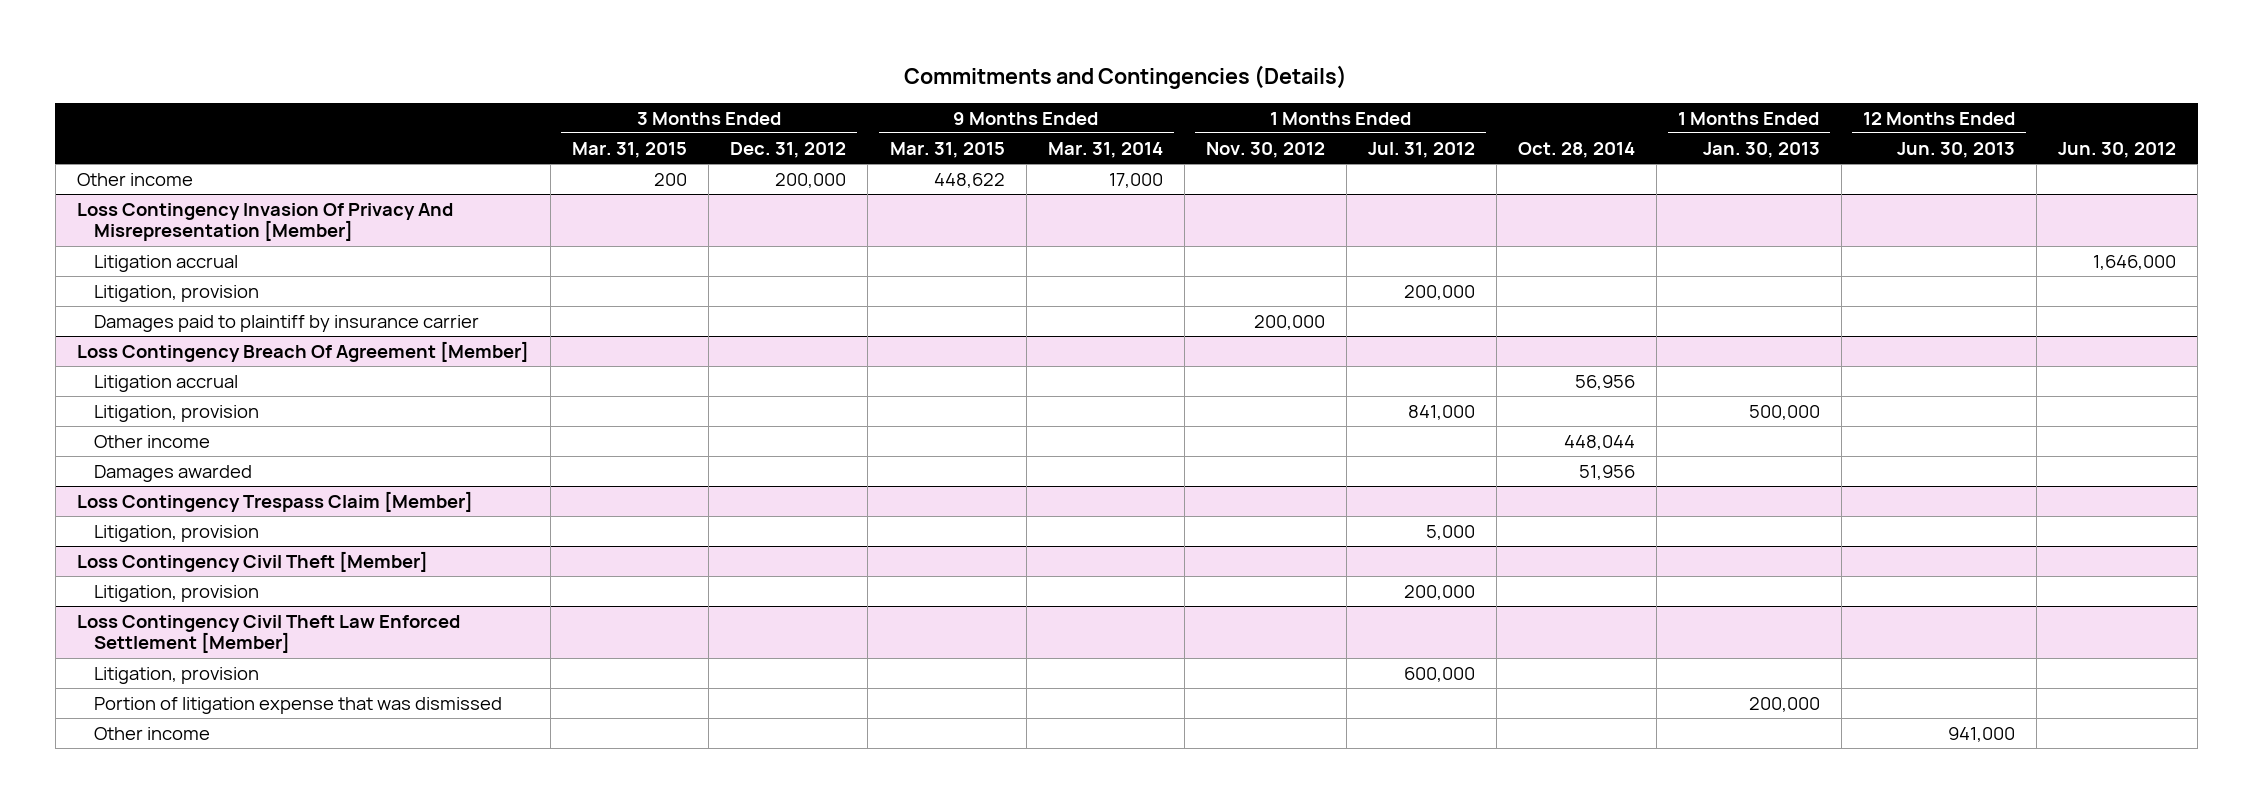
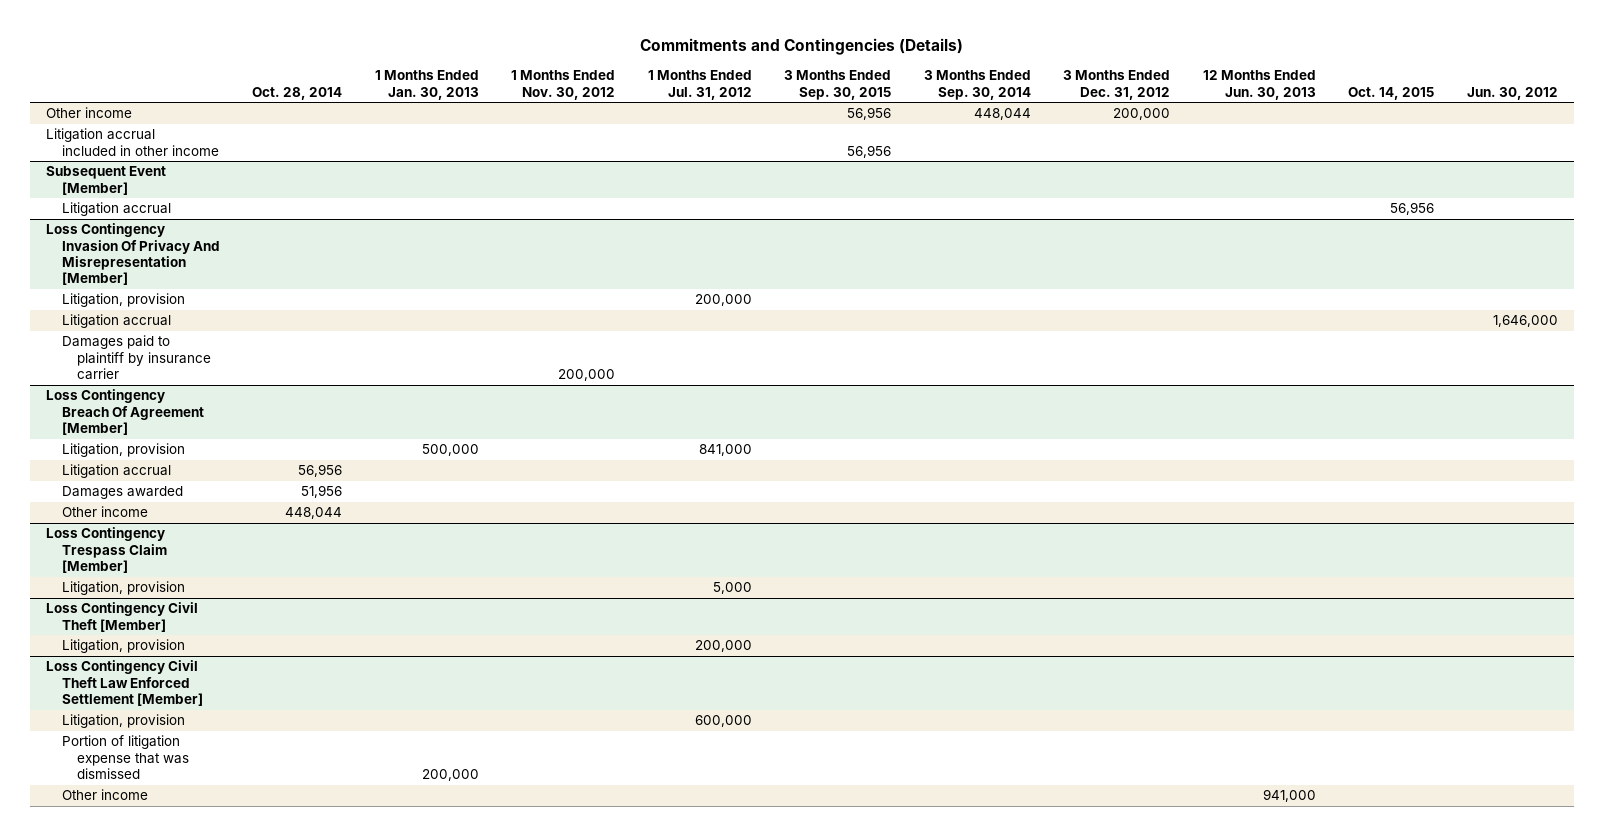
- | 3 Months Ended Mar. 31, 2015 | 3 Months Ended Dec. 31, 2012 | 9 Months Ended Mar. 31, 2015 | 9 Months Ended Mar. 31, 2014 | 1 Months Ended Nov. 30, 2012 | 1 Months Ended Jul. 31, 2012 | Oct. 28, 2014 | 1 Months Ended Jan. 30, 2013 | 12 Months Ended Jun. 30, 2013 | Jun. 30, 2012
+ | Oct. 28, 2014 | 1 Months Ended Jan. 30, 2013 | 1 Months Ended Nov. 30, 2012 | 1 Months Ended Jul. 31, 2012 | 3 Months Ended Sep. 30, 2015 | 3 Months Ended Sep. 30, 2014 | 3 Months Ended Dec. 31, 2012 | 12 Months Ended Jun. 30, 2013 | Oct. 14, 2015 | Jun. 30, 2012
+ Litigation accrual included in other income | | | | | 56,956 | | | | |
+ Subsequent Event [Member]
+ Litigation accrual | | | | | | | | | 56,956 |
@ Loss Contingency Invasion Of Privacy And Misrepresentation [Member]
moved down: Litigation accrual | | | | | | | | | | 1,646,000
@ Loss Contingency Breach Of Agreement [Member]
moved down: Litigation accrual | 56,956 | | | | | | | | |
moved down: Other income | 448,044 | | | | | | | | |

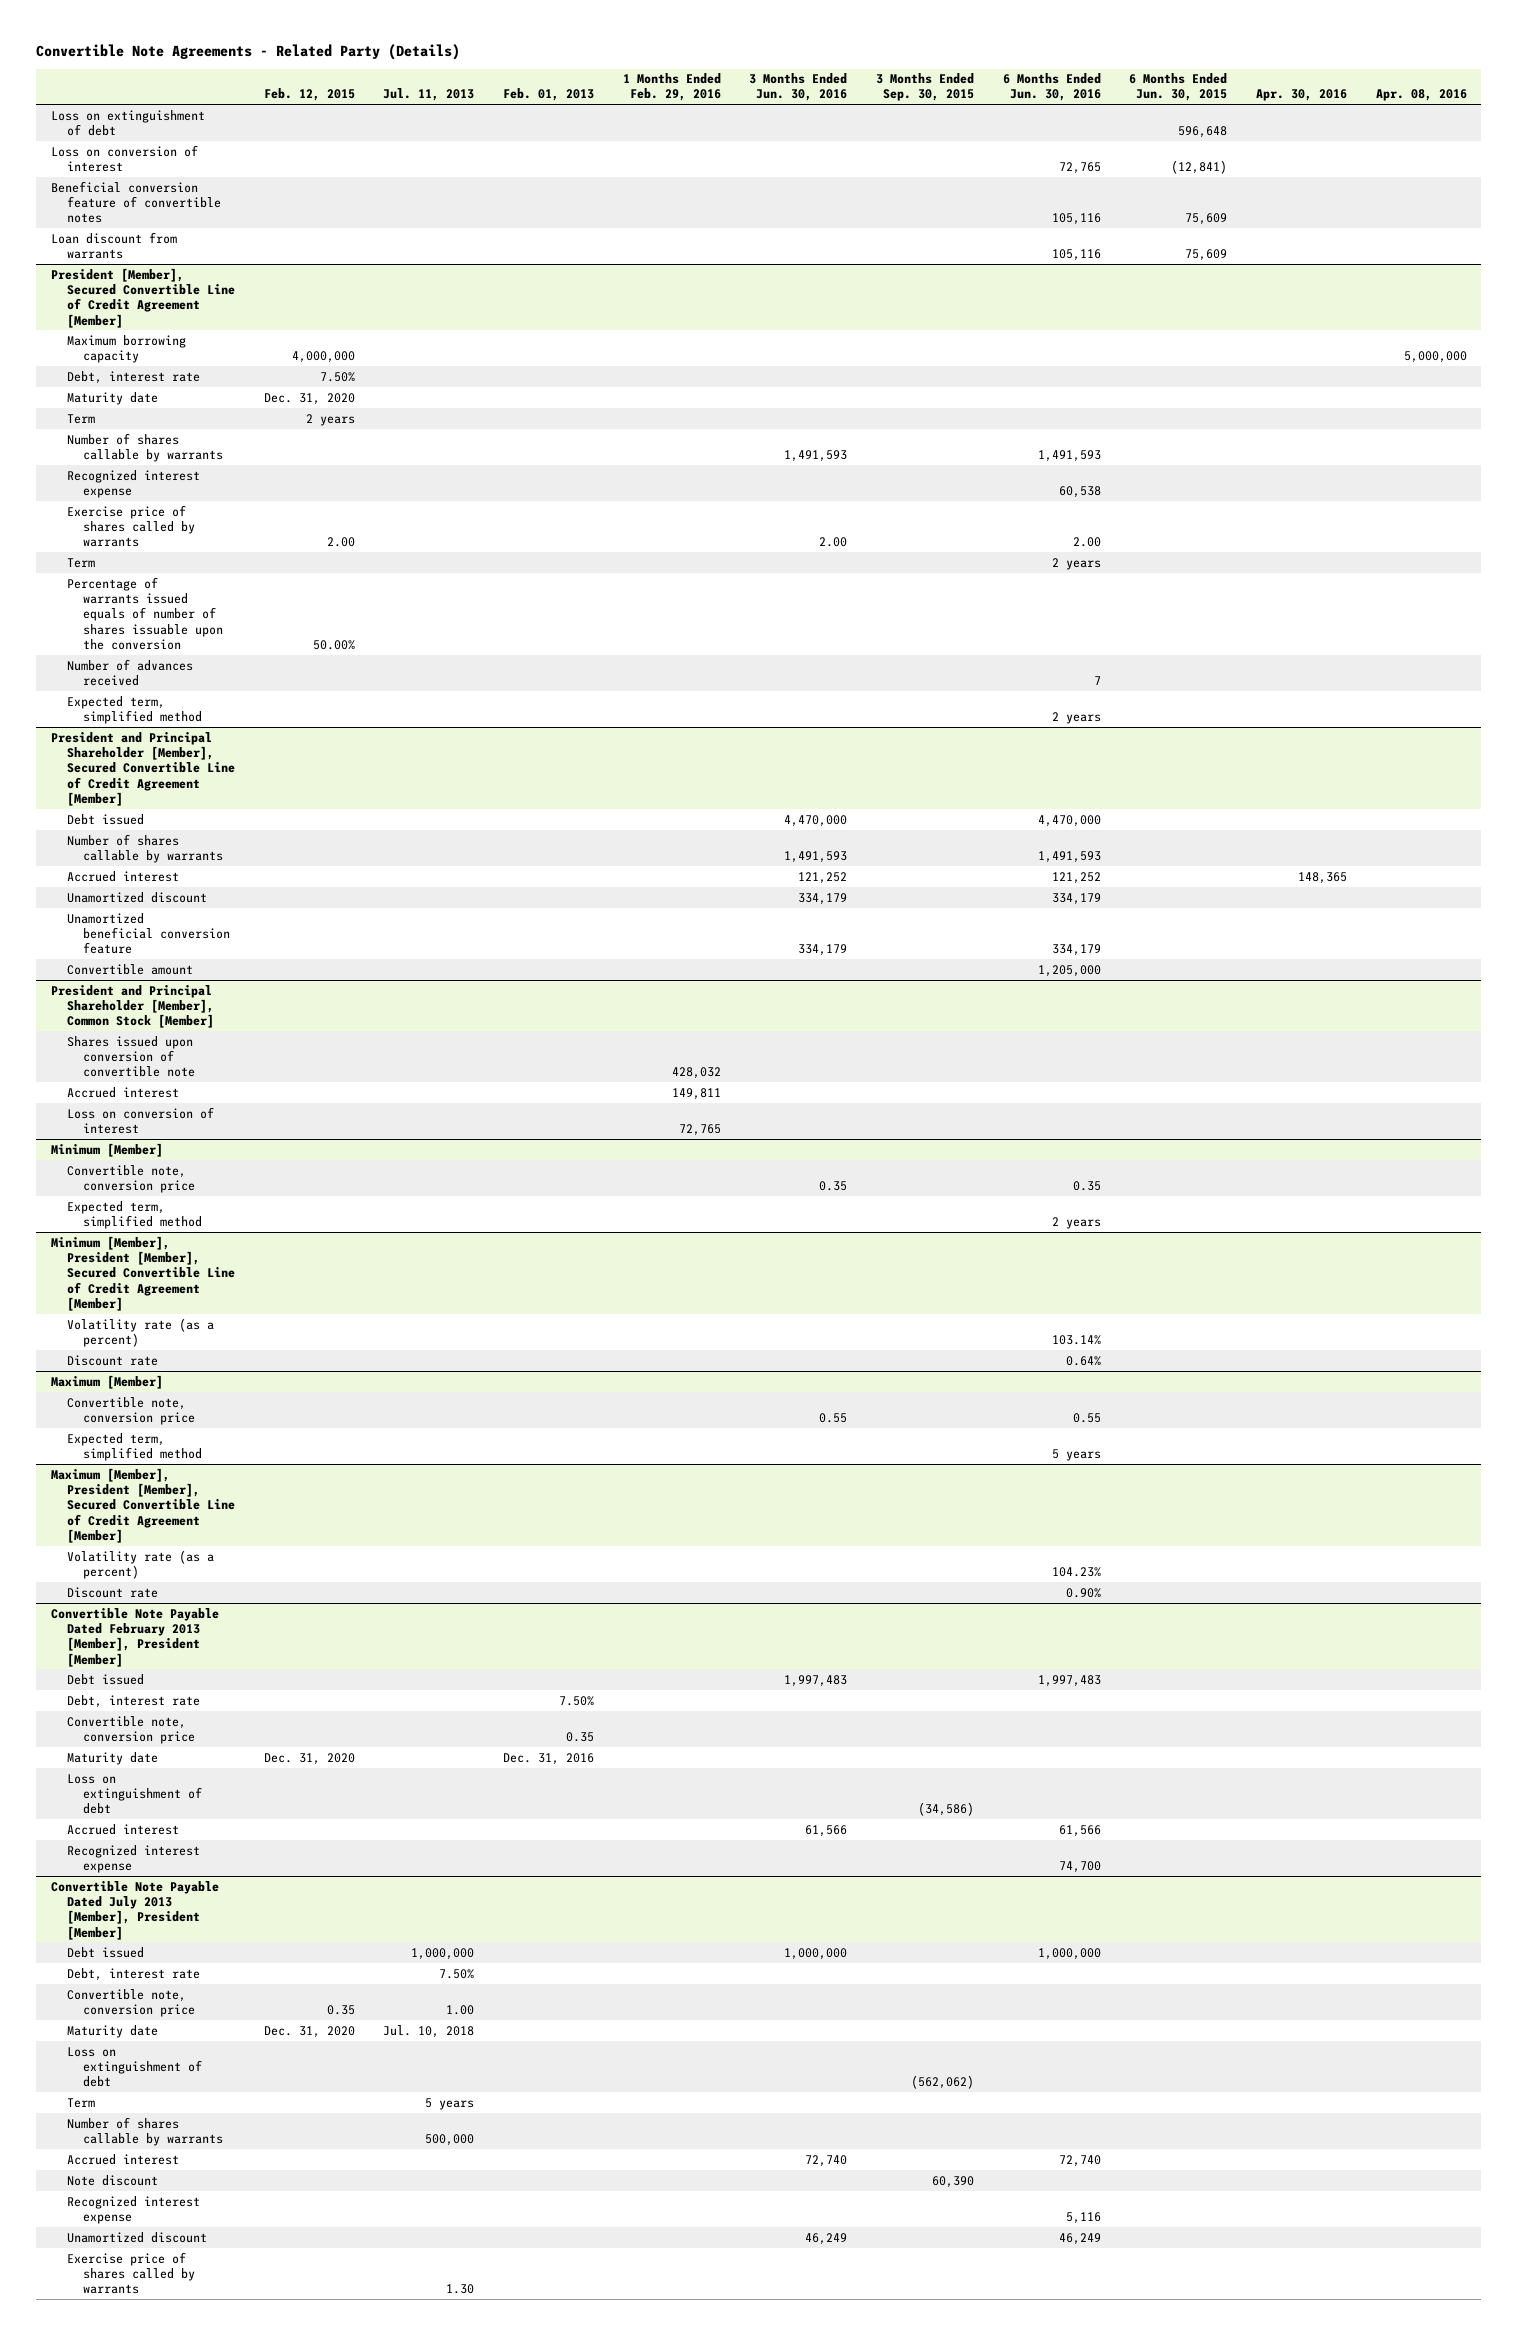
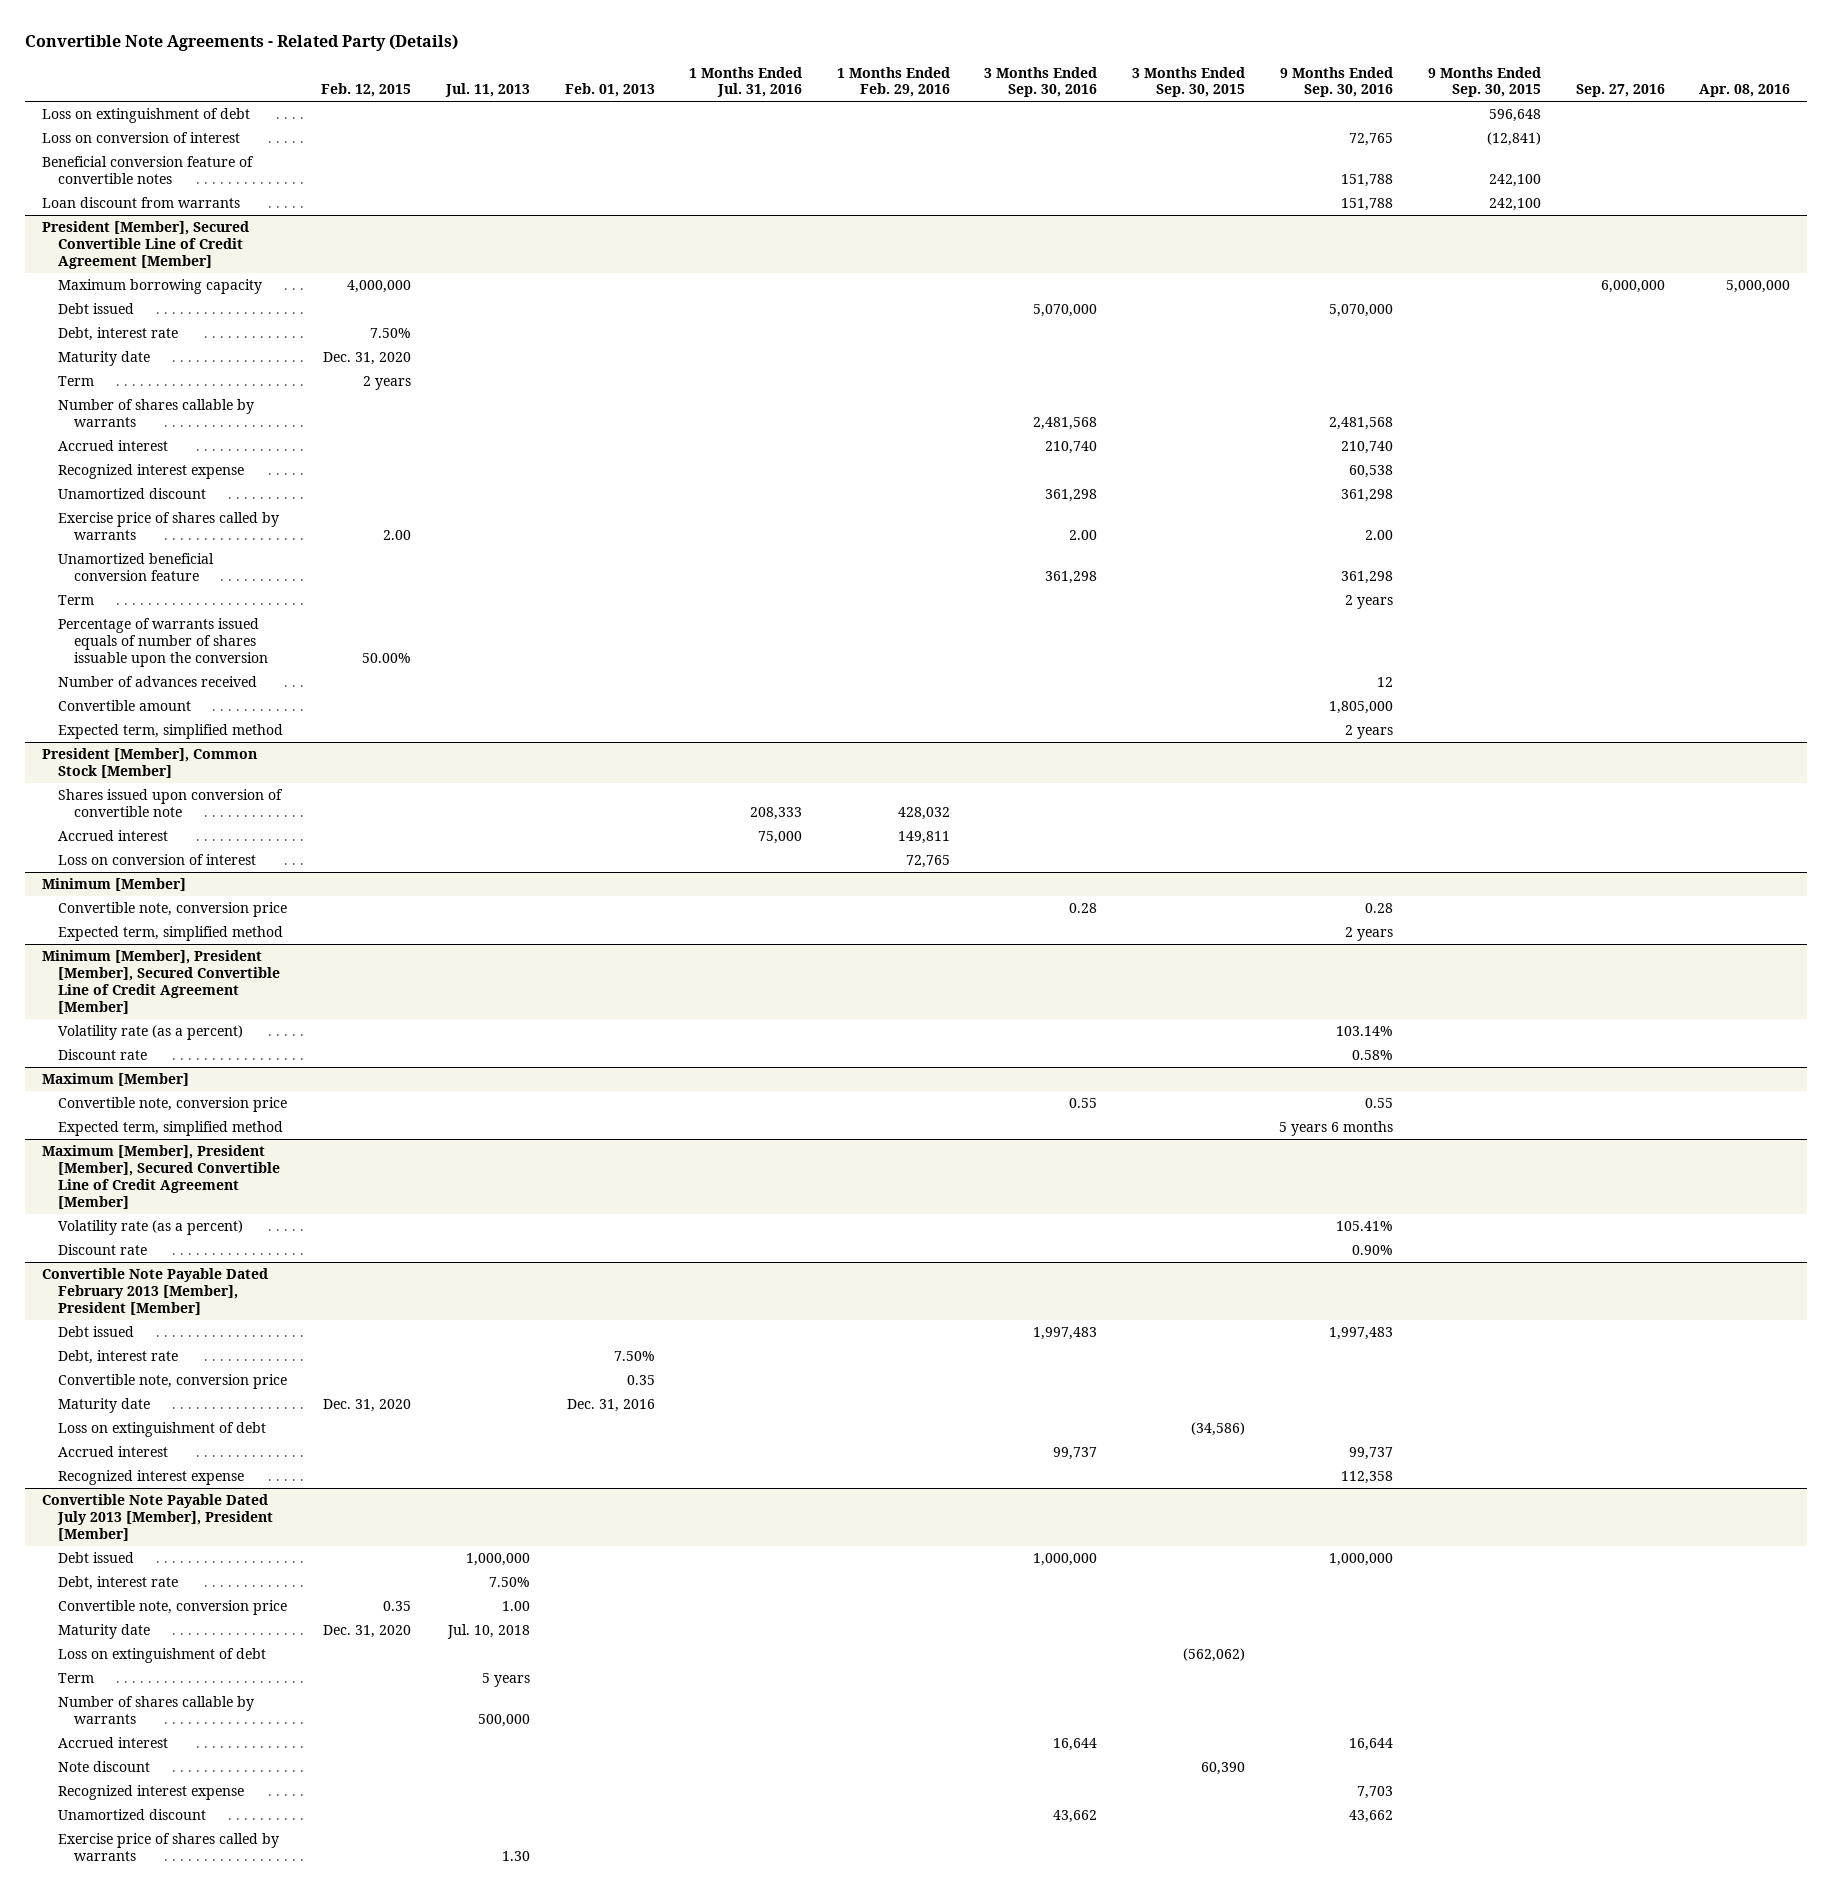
- | Feb. 12, 2015 | Jul. 11, 2013 | Feb. 01, 2013 | 1 Months Ended Feb. 29, 2016 | 3 Months Ended Jun. 30, 2016 | 3 Months Ended Sep. 30, 2015 | 6 Months Ended Jun. 30, 2016 | 6 Months Ended Jun. 30, 2015 | Apr. 30, 2016 | Apr. 08, 2016
+ | Feb. 12, 2015 | Jul. 11, 2013 | Feb. 01, 2013 | 1 Months Ended Jul. 31, 2016 | 1 Months Ended Feb. 29, 2016 | 3 Months Ended Sep. 30, 2016 | 3 Months Ended Sep. 30, 2015 | 9 Months Ended Sep. 30, 2016 | 9 Months Ended Sep. 30, 2015 | Sep. 27, 2016 | Apr. 08, 2016
@ President [Member], Secured Convertible Line of Credit Agreement [Member]
+ Debt issued | | | | | | 5,070,000 | | 5,070,000 | | |
+ Accrued interest | | | | | | 210,740 | | 210,740 | | |
+ Unamortized discount | | | | | | 361,298 | | 361,298 | | |
+ Unamortized beneficial conversion feature | | | | | | 361,298 | | 361,298 | | |
+ Convertible amount | | | | | | | | 1,805,000 | | |
- President and Principal Shareholder [Member], Secured Convertible Line of Credit Agreement [Member]
- Debt issued | | | | | 4,470,000 | | 4,470,000 | | |
- Number of shares callable by warrants | | | | | 1,491,593 | | 1,491,593 | | |
- Accrued interest | | | | | 121,252 | | 121,252 | | 148,365 |
- Unamortized discount | | | | | 334,179 | | 334,179 | | |
- Unamortized beneficial conversion feature | | | | | 334,179 | | 334,179 | | |
- Convertible amount | | | | | | | 1,205,000 | | |
- President and Principal Shareholder [Member], Common Stock [Member]
+ President [Member], Common Stock [Member]

